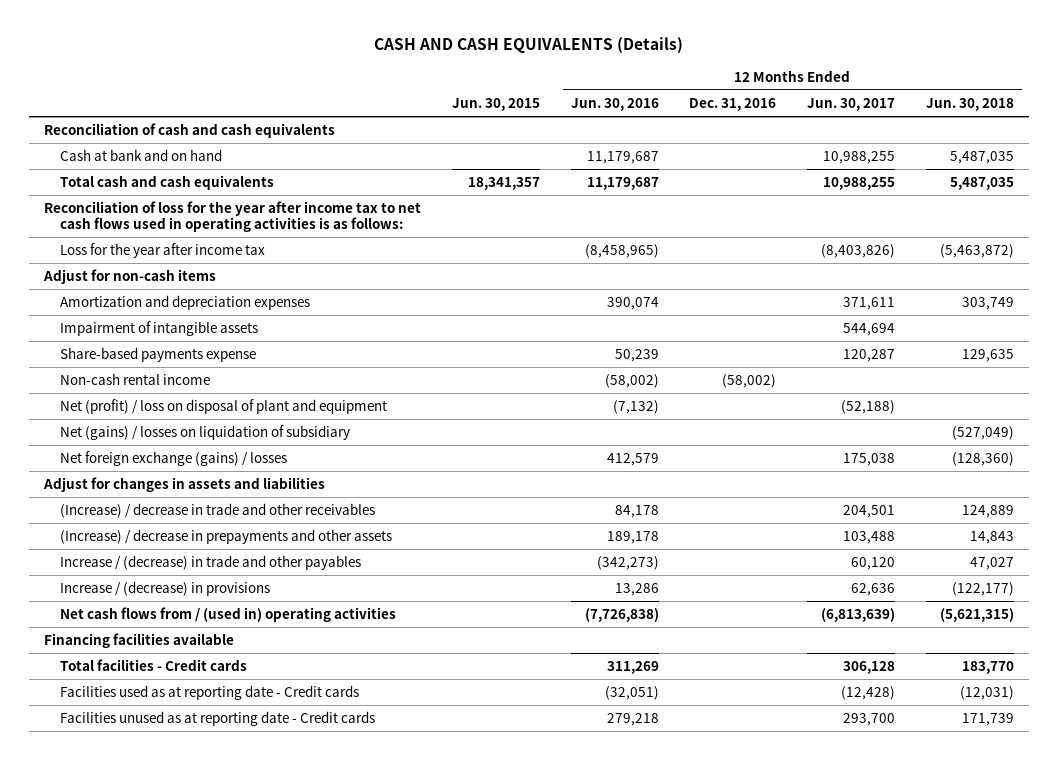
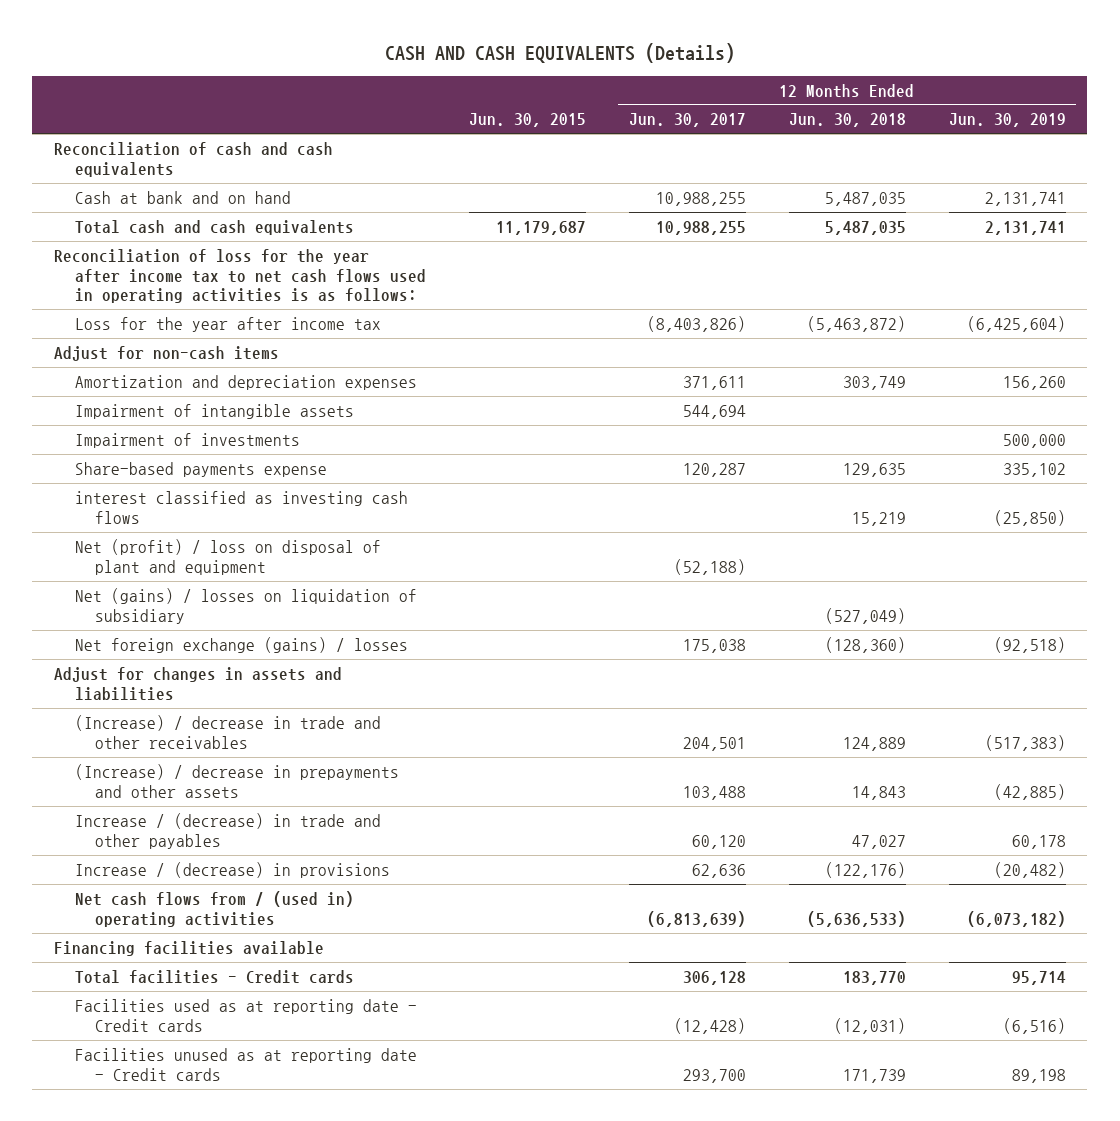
- | Jun. 30, 2015 | 12 Months Ended Jun. 30, 2016 | 12 Months Ended Dec. 31, 2016 | 12 Months Ended Jun. 30, 2017 | 12 Months Ended Jun. 30, 2018
+ | Jun. 30, 2015 | 12 Months Ended Jun. 30, 2017 | 12 Months Ended Jun. 30, 2018 | 12 Months Ended Jun. 30, 2019
- Total cash and cash equivalents | 18,341,357 | 11,179,687 | | 10,988,255 | 5,487,035
+ Total cash and cash equivalents | 11,179,687 | 10,988,255 | 5,487,035 | 2,131,741
+ Impairment of investments | | | | 500,000
- Non-cash rental income | | (58,002) | (58,002) | |
+ interest classified as investing cash flows | | | 15,219 | (25,850)
- Increase / (decrease) in provisions | | 13,286 | | 62,636 | (122,177)
- Net cash flows from / (used in) operating activities | | (7,726,838) | | (6,813,639) | (5,621,315)
+ Increase / (decrease) in provisions | | 62,636 | (122,176) | (20,482)
+ Net cash flows from / (used in) operating activities | | (6,813,639) | (5,636,533) | (6,073,182)

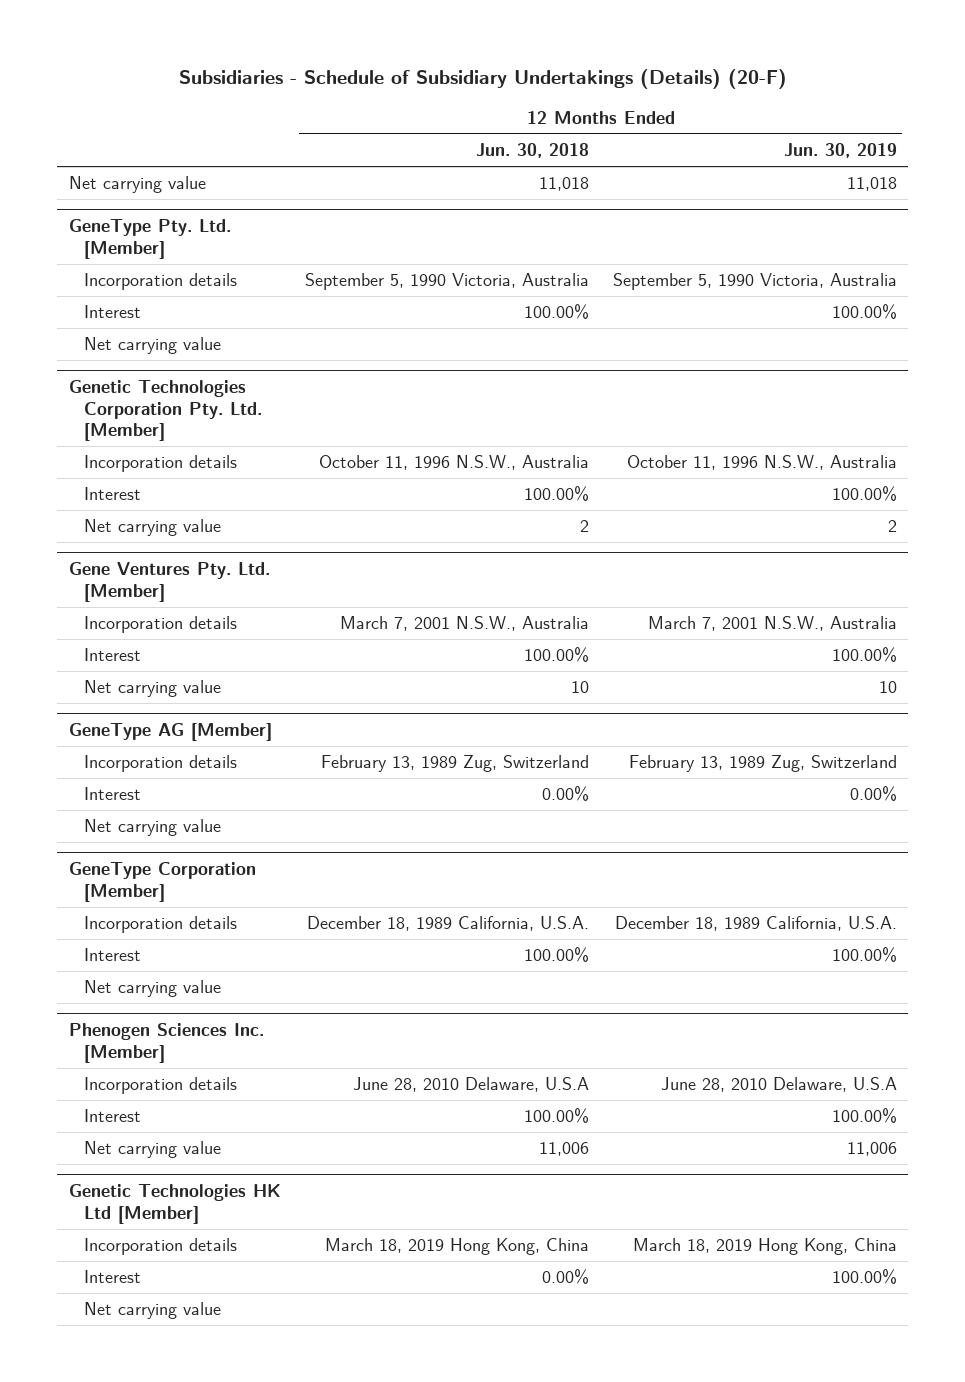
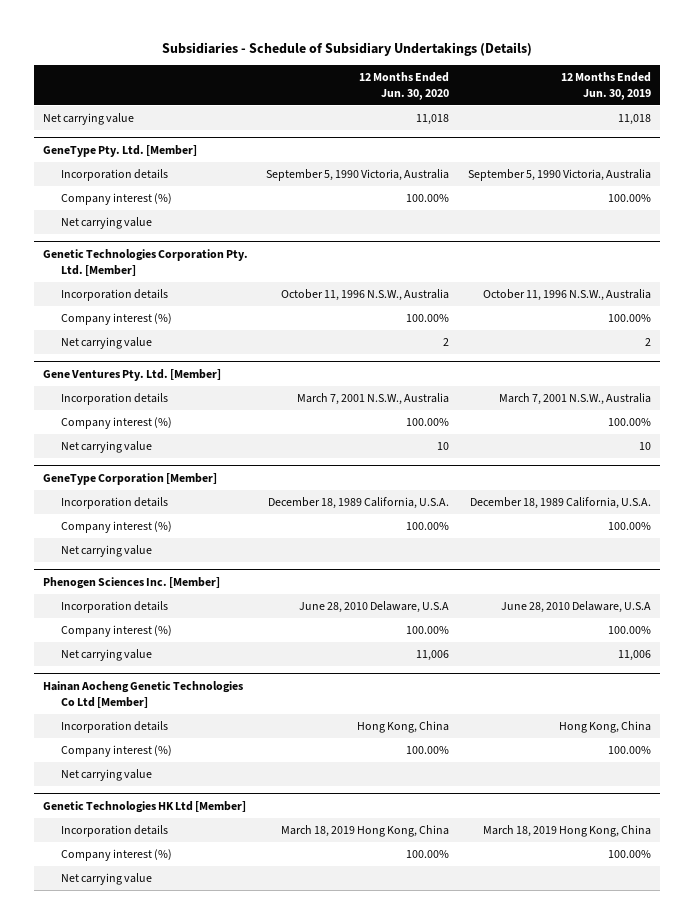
- Subsidiaries - Schedule of Subsidiary Undertakings (Details) (20-F)
+ Subsidiaries - Schedule of Subsidiary Undertakings (Details)
- | 12 Months Ended Jun. 30, 2018 | 12 Months Ended Jun. 30, 2019
+ | 12 Months Ended Jun. 30, 2020 | 12 Months Ended Jun. 30, 2019
@ GeneType Pty. Ltd. [Member]
- Interest | 100.00% | 100.00%
+ Company interest (%) | 100.00% | 100.00%
@ Genetic Technologies Corporation Pty. Ltd. [Member]
- Interest | 100.00% | 100.00%
+ Company interest (%) | 100.00% | 100.00%
@ Gene Ventures Pty. Ltd. [Member]
- Interest | 100.00% | 100.00%
+ Company interest (%) | 100.00% | 100.00%
- GeneType AG [Member]
- Incorporation details | February 13, 1989 Zug, Switzerland | February 13, 1989 Zug, Switzerland
- Interest | 0.00% | 0.00%
- Net carrying value
@ GeneType Corporation [Member]
- Interest | 100.00% | 100.00%
+ Company interest (%) | 100.00% | 100.00%
@ Phenogen Sciences Inc. [Member]
- Interest | 100.00% | 100.00%
+ Company interest (%) | 100.00% | 100.00%
+ Hainan Aocheng Genetic Technologies Co Ltd [Member]
+ Incorporation details | Hong Kong, China | Hong Kong, China
+ Company interest (%) | 100.00% | 100.00%
+ Net carrying value
@ Genetic Technologies HK Ltd [Member]
- Interest | 0.00% | 100.00%
+ Company interest (%) | 100.00% | 100.00%

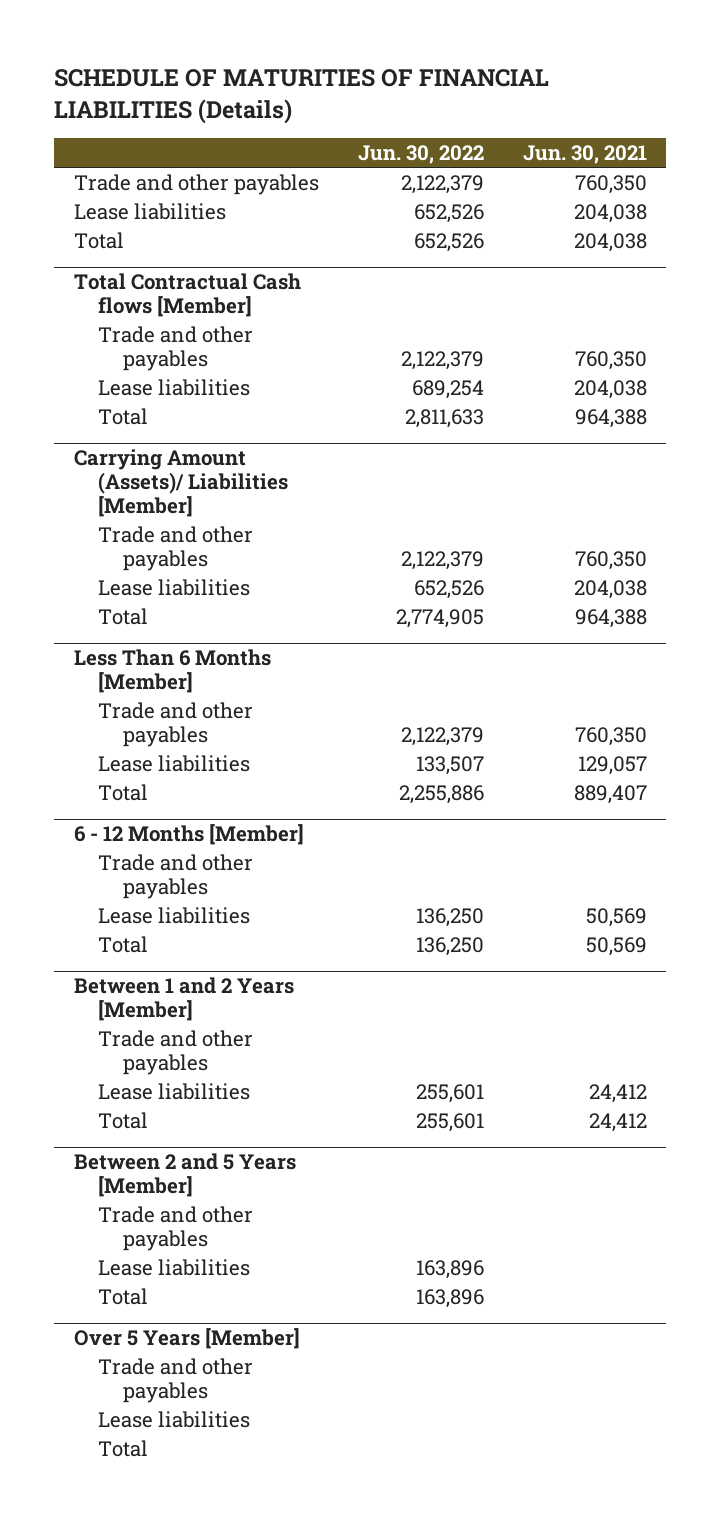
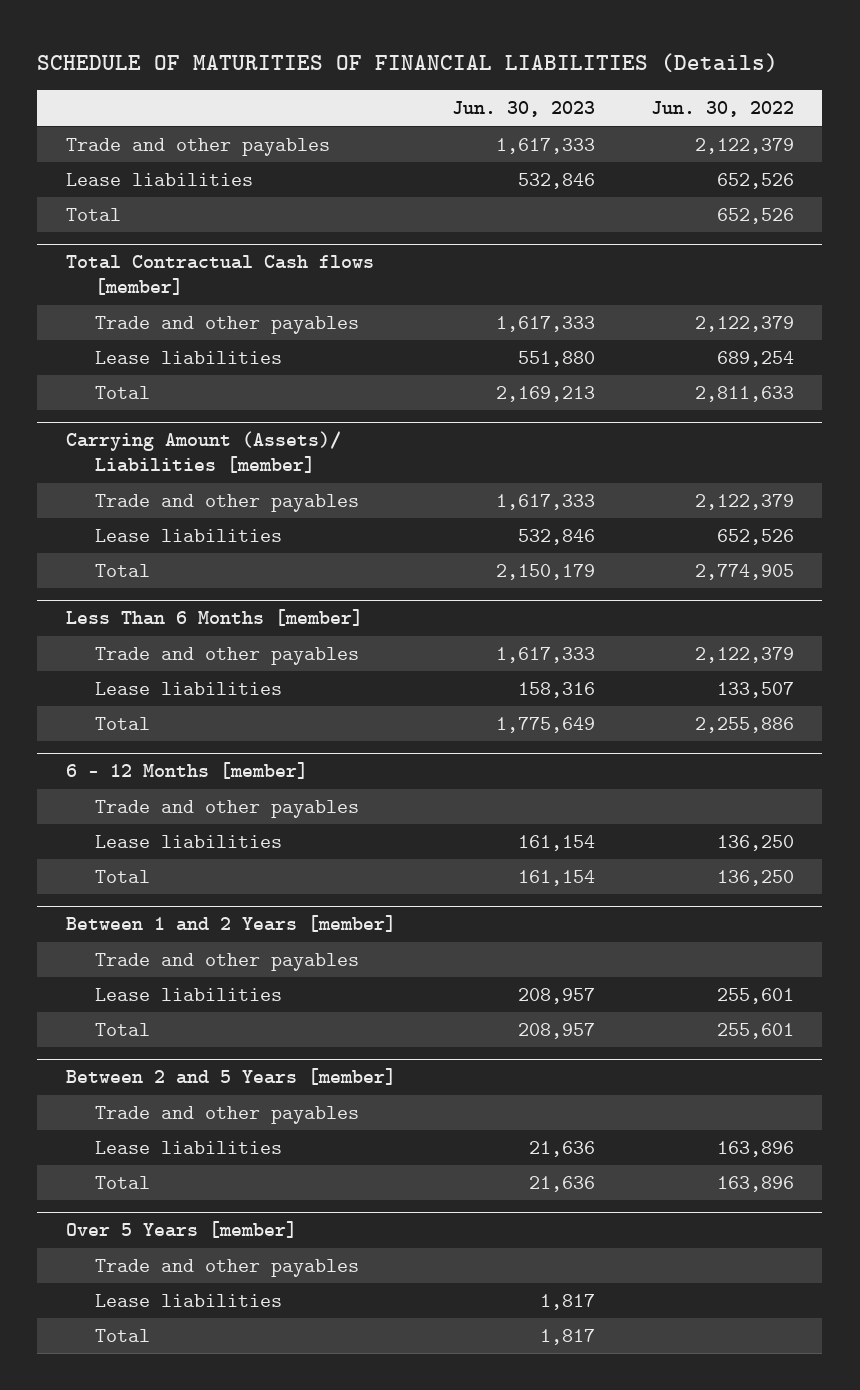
- | Jun. 30, 2022 | Jun. 30, 2021
+ | Jun. 30, 2023 | Jun. 30, 2022
- Total Contractual Cash flows [Member]
+ Total Contractual Cash flows [member]
- Carrying Amount (Assets)/ Liabilities [Member]
+ Carrying Amount (Assets)/ Liabilities [member]
- Less Than 6 Months [Member]
+ Less Than 6 Months [member]
- 6 - 12 Months [Member]
+ 6 - 12 Months [member]
- Between 1 and 2 Years [Member]
+ Between 1 and 2 Years [member]
- Between 2 and 5 Years [Member]
+ Between 2 and 5 Years [member]
- Over 5 Years [Member]
+ Over 5 Years [member]

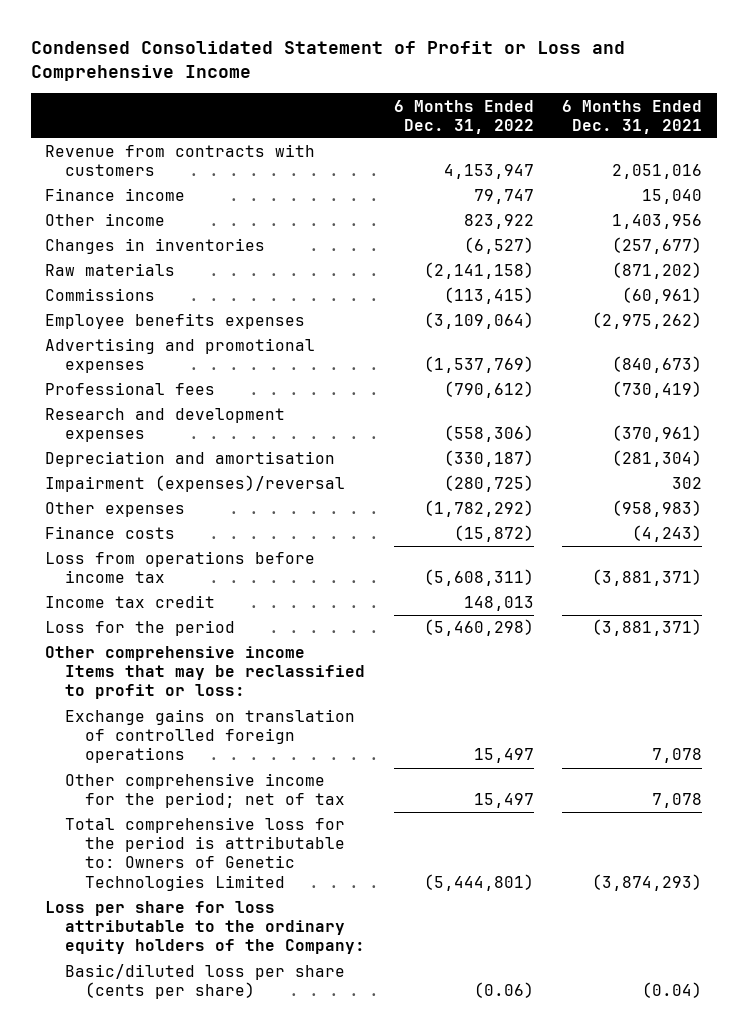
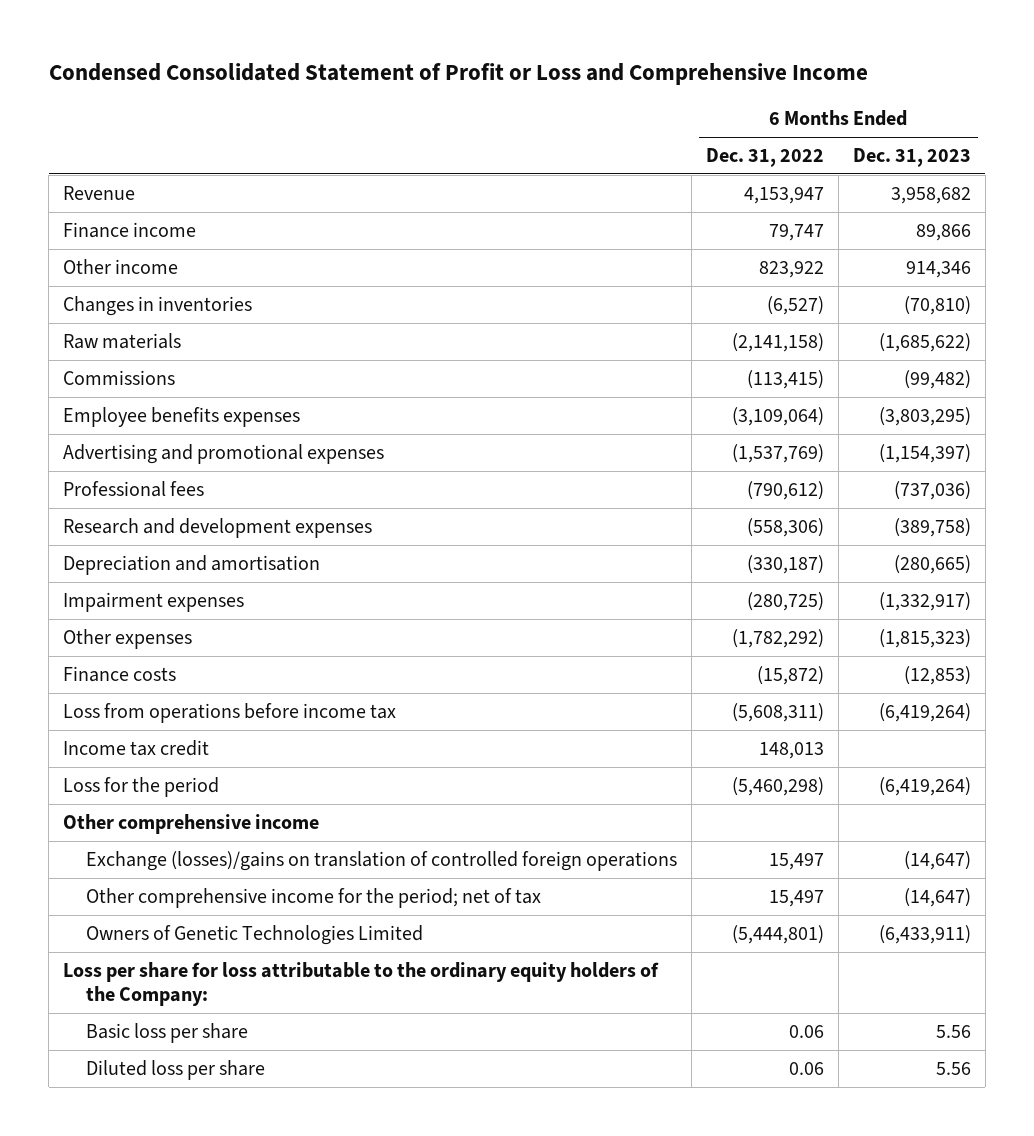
- | 6 Months Ended Dec. 31, 2022 | 6 Months Ended Dec. 31, 2021
+ | 6 Months Ended Dec. 31, 2022 | 6 Months Ended Dec. 31, 2023
- Revenue from contracts with customers | 4,153,947 | 2,051,016
+ Revenue | 4,153,947 | 3,958,682
- Impairment (expenses)/reversal | (280,725) | 302
+ Impairment expenses | (280,725) | (1,332,917)
- Other comprehensive income Items that may be reclassified to profit or loss:
- Exchange gains on translation of controlled foreign operations | 15,497 | 7,078
+ Other comprehensive income
+ Exchange (losses)/gains on translation of controlled foreign operations | 15,497 | (14,647)
- Total comprehensive loss for the period is attributable to: Owners of Genetic Technologies Limited | (5,444,801) | (3,874,293)
+ Owners of Genetic Technologies Limited | (5,444,801) | (6,433,911)
- Basic/diluted loss per share (cents per share) | (0.06) | (0.04)
+ Basic loss per share | 0.06 | 5.56
+ Diluted loss per share | 0.06 | 5.56

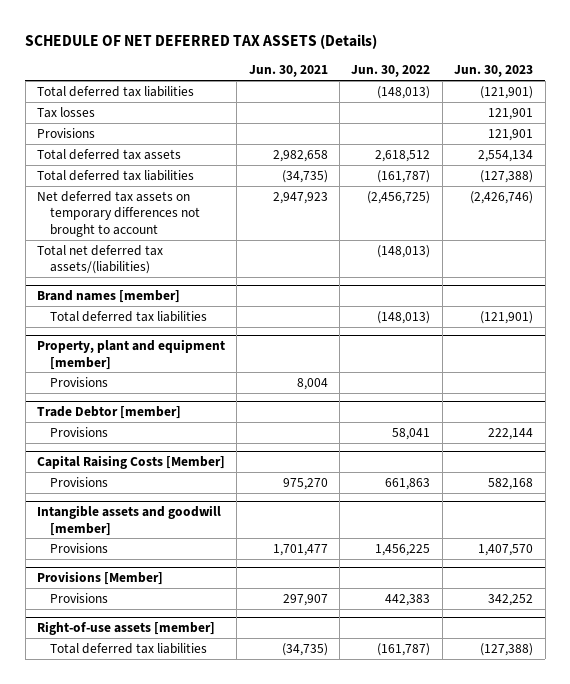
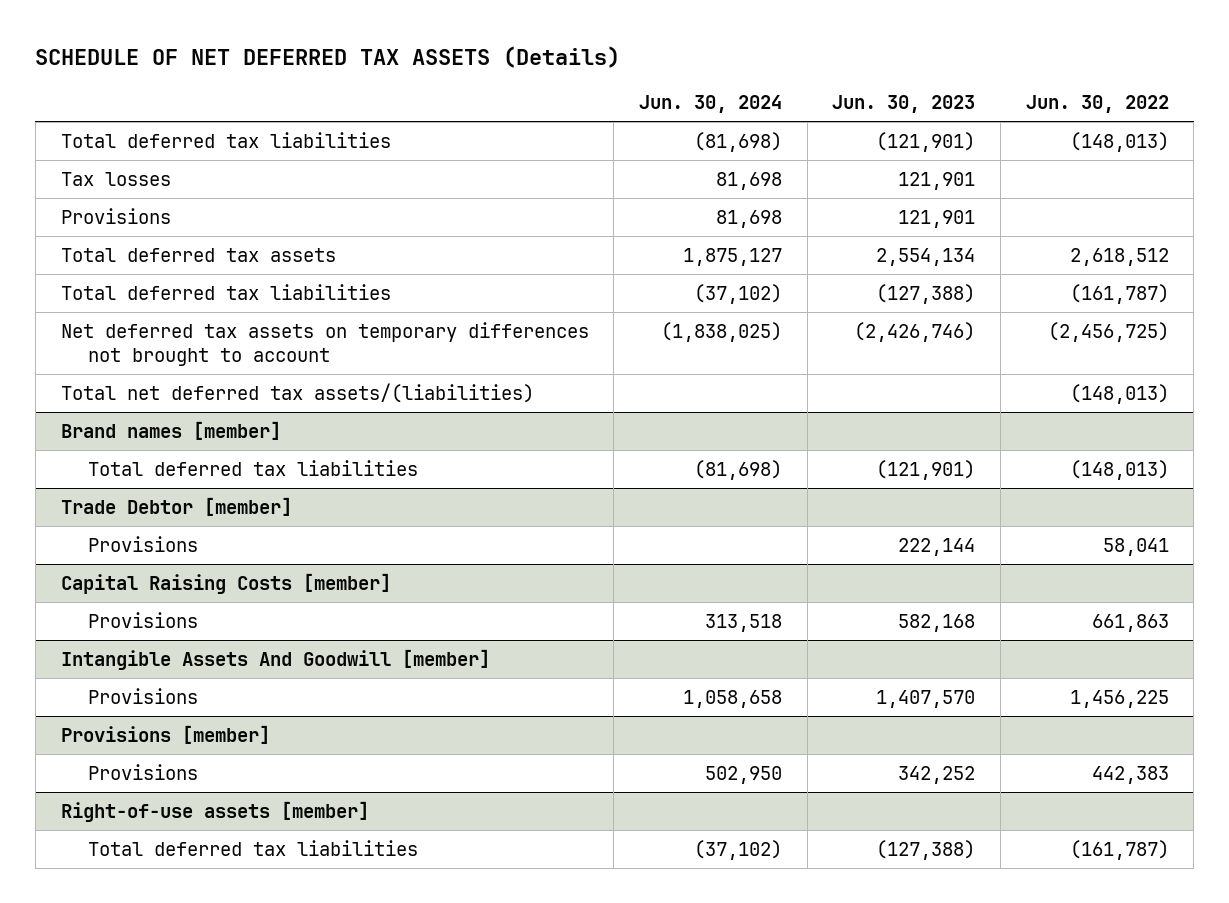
- | Jun. 30, 2021 | Jun. 30, 2022 | Jun. 30, 2023
+ | Jun. 30, 2024 | Jun. 30, 2023 | Jun. 30, 2022
- Property, plant and equipment [member]
- Provisions | 8,004 | |
- Capital Raising Costs [Member]
+ Capital Raising Costs [member]
- Intangible assets and goodwill [member]
+ Intangible Assets And Goodwill [member]
- Provisions [Member]
+ Provisions [member]

